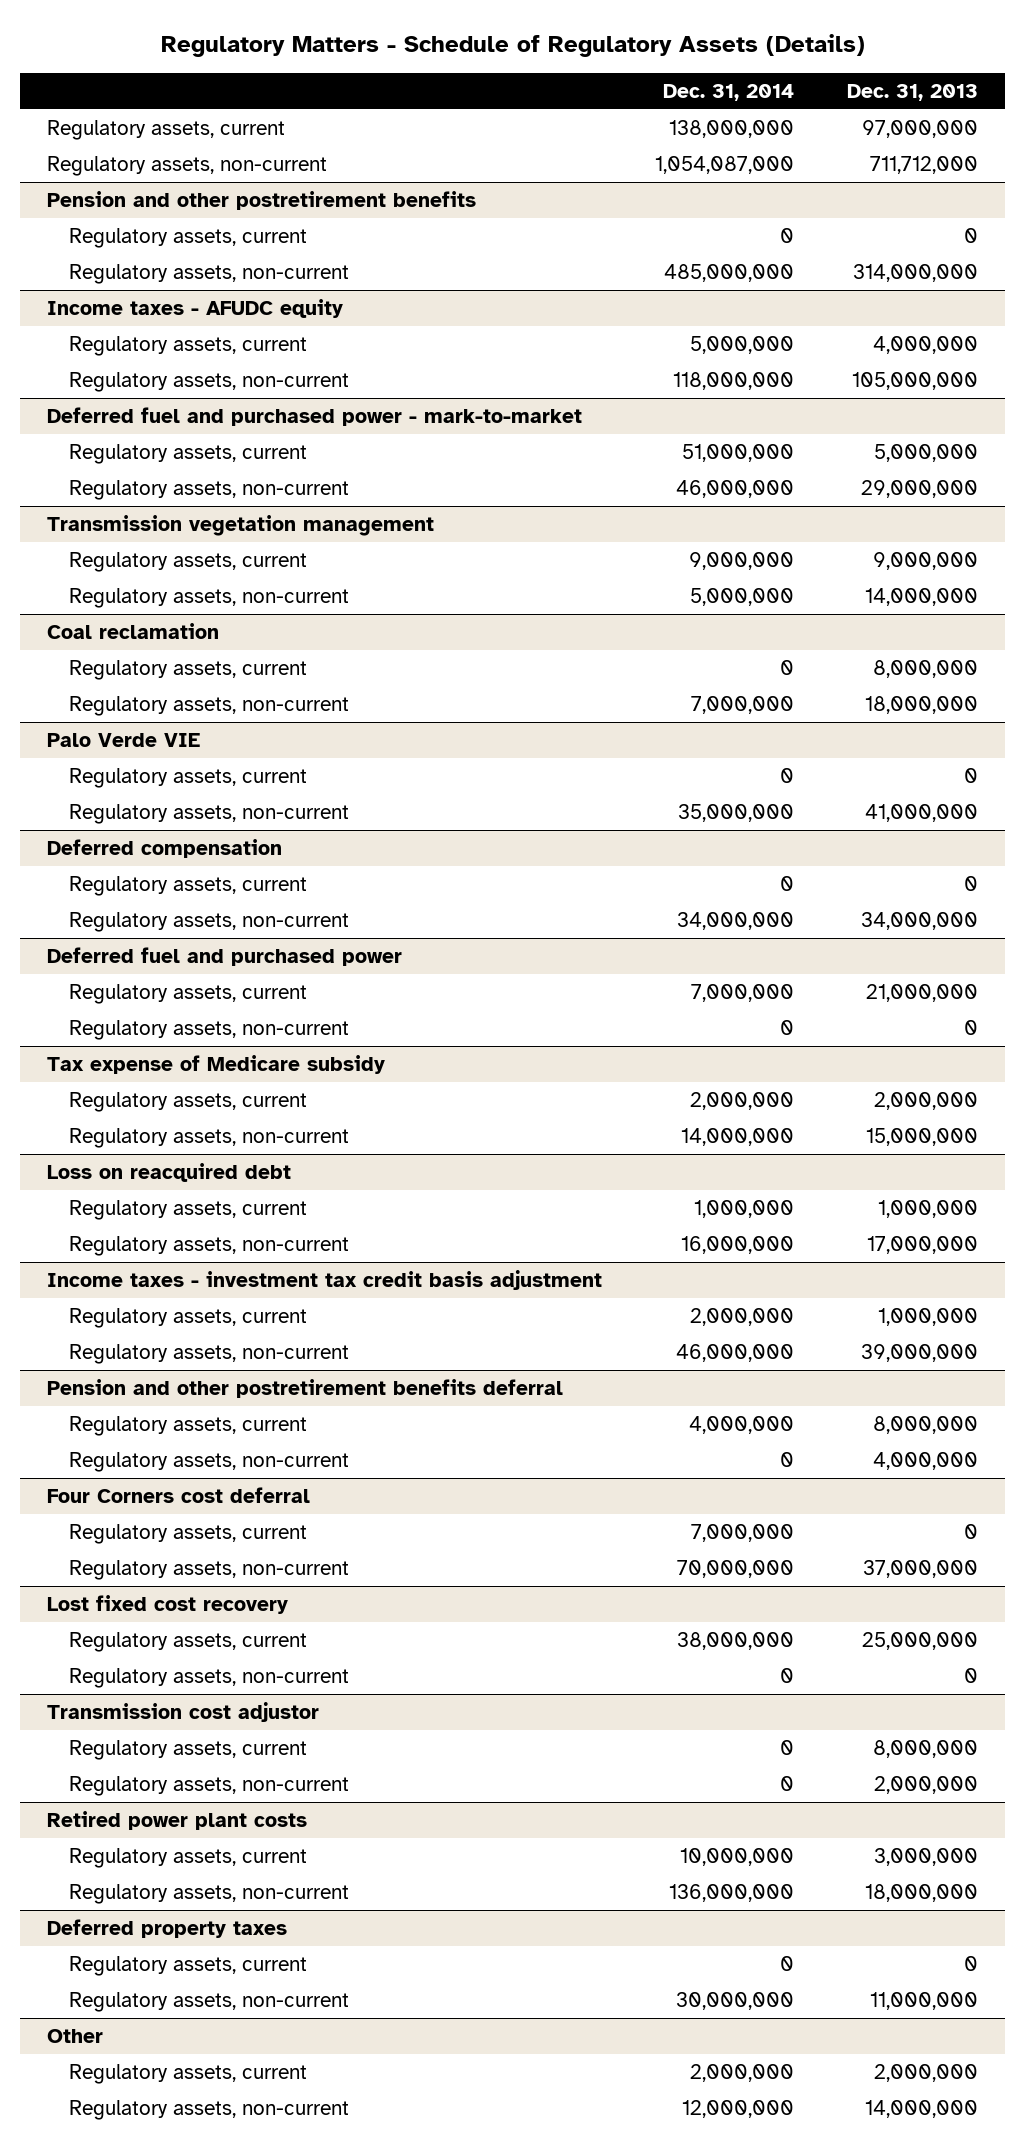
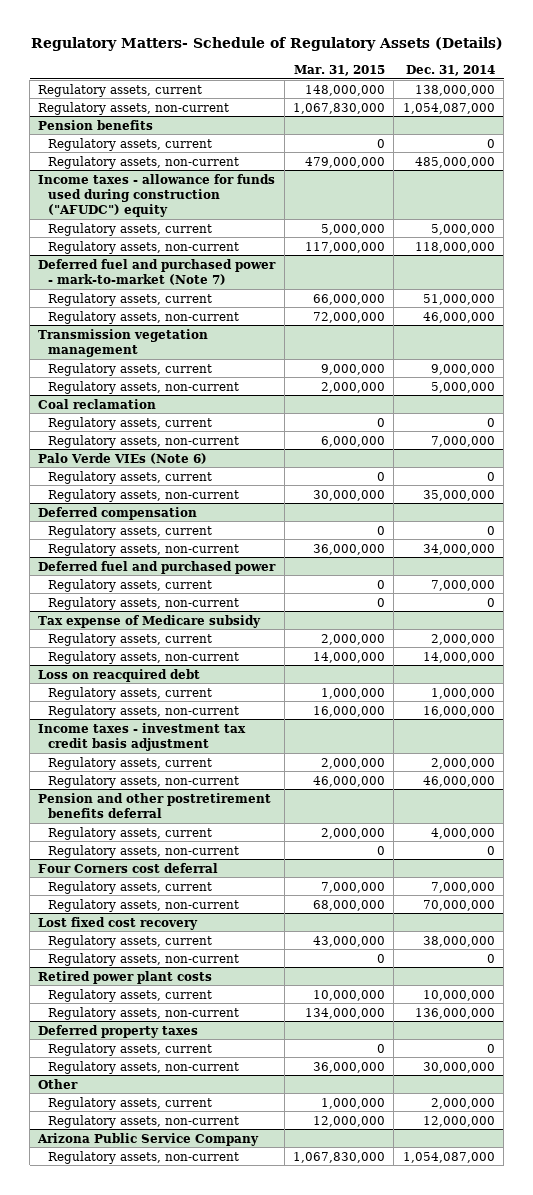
- Regulatory Matters - Schedule of Regulatory Assets (Details)
+ Regulatory Matters- Schedule of Regulatory Assets (Details)
- | Dec. 31, 2014 | Dec. 31, 2013
+ | Mar. 31, 2015 | Dec. 31, 2014
- Pension and other postretirement benefits
+ Pension benefits
- Income taxes - AFUDC equity
+ Income taxes - allowance for funds used during construction ("AFUDC") equity
- Deferred fuel and purchased power - mark-to-market
+ Deferred fuel and purchased power - mark-to-market (Note 7)
- Palo Verde VIE
+ Palo Verde VIEs (Note 6)
- Transmission cost adjustor
- Regulatory assets, current | 0 | 8,000,000
- Regulatory assets, non-current | 0 | 2,000,000
+ Arizona Public Service Company
+ Regulatory assets, non-current | 1,067,830,000 | 1,054,087,000

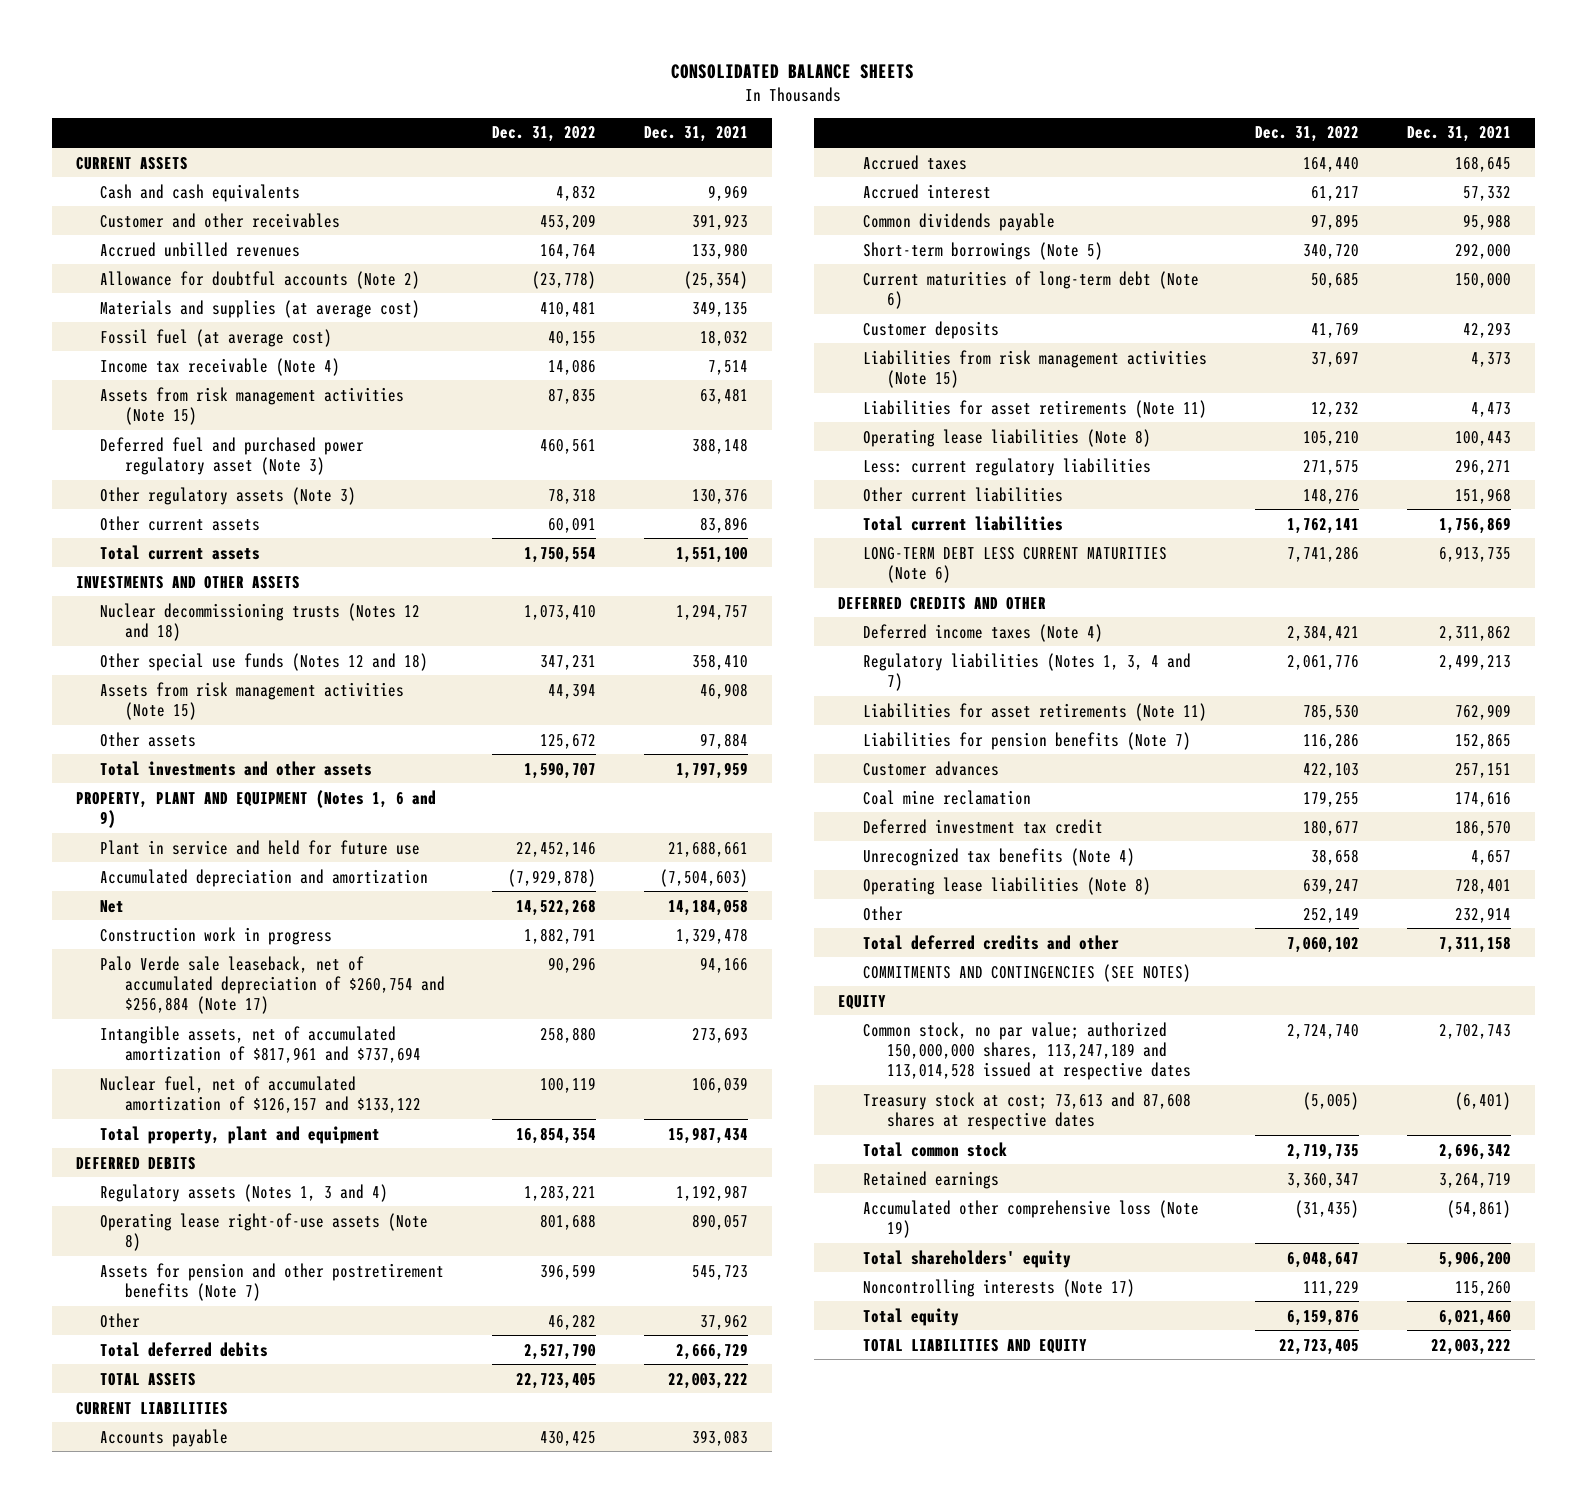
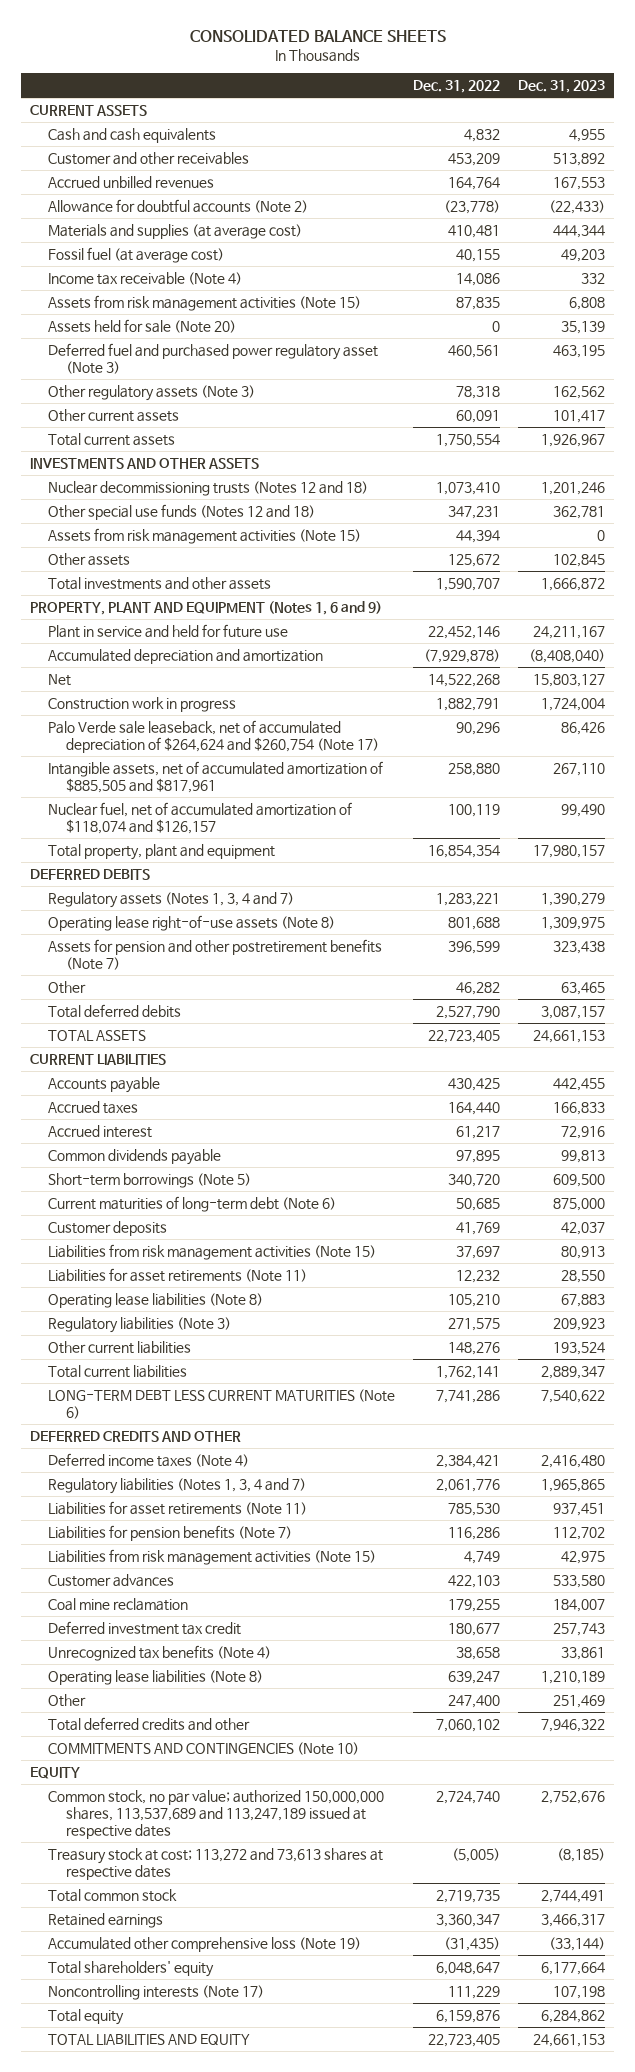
- | Dec. 31, 2022 | Dec. 31, 2021
+ | Dec. 31, 2022 | Dec. 31, 2023
+ Assets held for sale (Note 20) | 0 | 35,139
- Palo Verde sale leaseback, net of accumulated depreciation of $260,754 and $256,884 (Note 17) | 90,296 | 94,166
- Intangible assets, net of accumulated amortization of $817,961 and $737,694 | 258,880 | 273,693
- Nuclear fuel, net of accumulated amortization of $126,157 and $133,122 | 100,119 | 106,039
+ Palo Verde sale leaseback, net of accumulated depreciation of $264,624 and $260,754 (Note 17) | 90,296 | 86,426
+ Intangible assets, net of accumulated amortization of $885,505 and $817,961 | 258,880 | 267,110
+ Nuclear fuel, net of accumulated amortization of $118,074 and $126,157 | 100,119 | 99,490
- Regulatory assets (Notes 1, 3 and 4) | 1,283,221 | 1,192,987
+ Regulatory assets (Notes 1, 3, 4 and 7) | 1,283,221 | 1,390,279
- Less: current regulatory liabilities | 271,575 | 296,271
+ Regulatory liabilities (Note 3) | 271,575 | 209,923
+ Liabilities from risk management activities (Note 15) | 4,749 | 42,975
- Other | 252,149 | 232,914
+ Other | 247,400 | 251,469
- COMMITMENTS AND CONTINGENCIES (SEE NOTES)
+ COMMITMENTS AND CONTINGENCIES (Note 10)
- Common stock, no par value; authorized 150,000,000 shares, 113,247,189 and 113,014,528 issued at respective dates | 2,724,740 | 2,702,743
- Treasury stock at cost; 73,613 and 87,608 shares at respective dates | (5,005) | (6,401)
+ Common stock, no par value; authorized 150,000,000 shares, 113,537,689 and 113,247,189 issued at respective dates | 2,724,740 | 2,752,676
+ Treasury stock at cost; 113,272 and 73,613 shares at respective dates | (5,005) | (8,185)

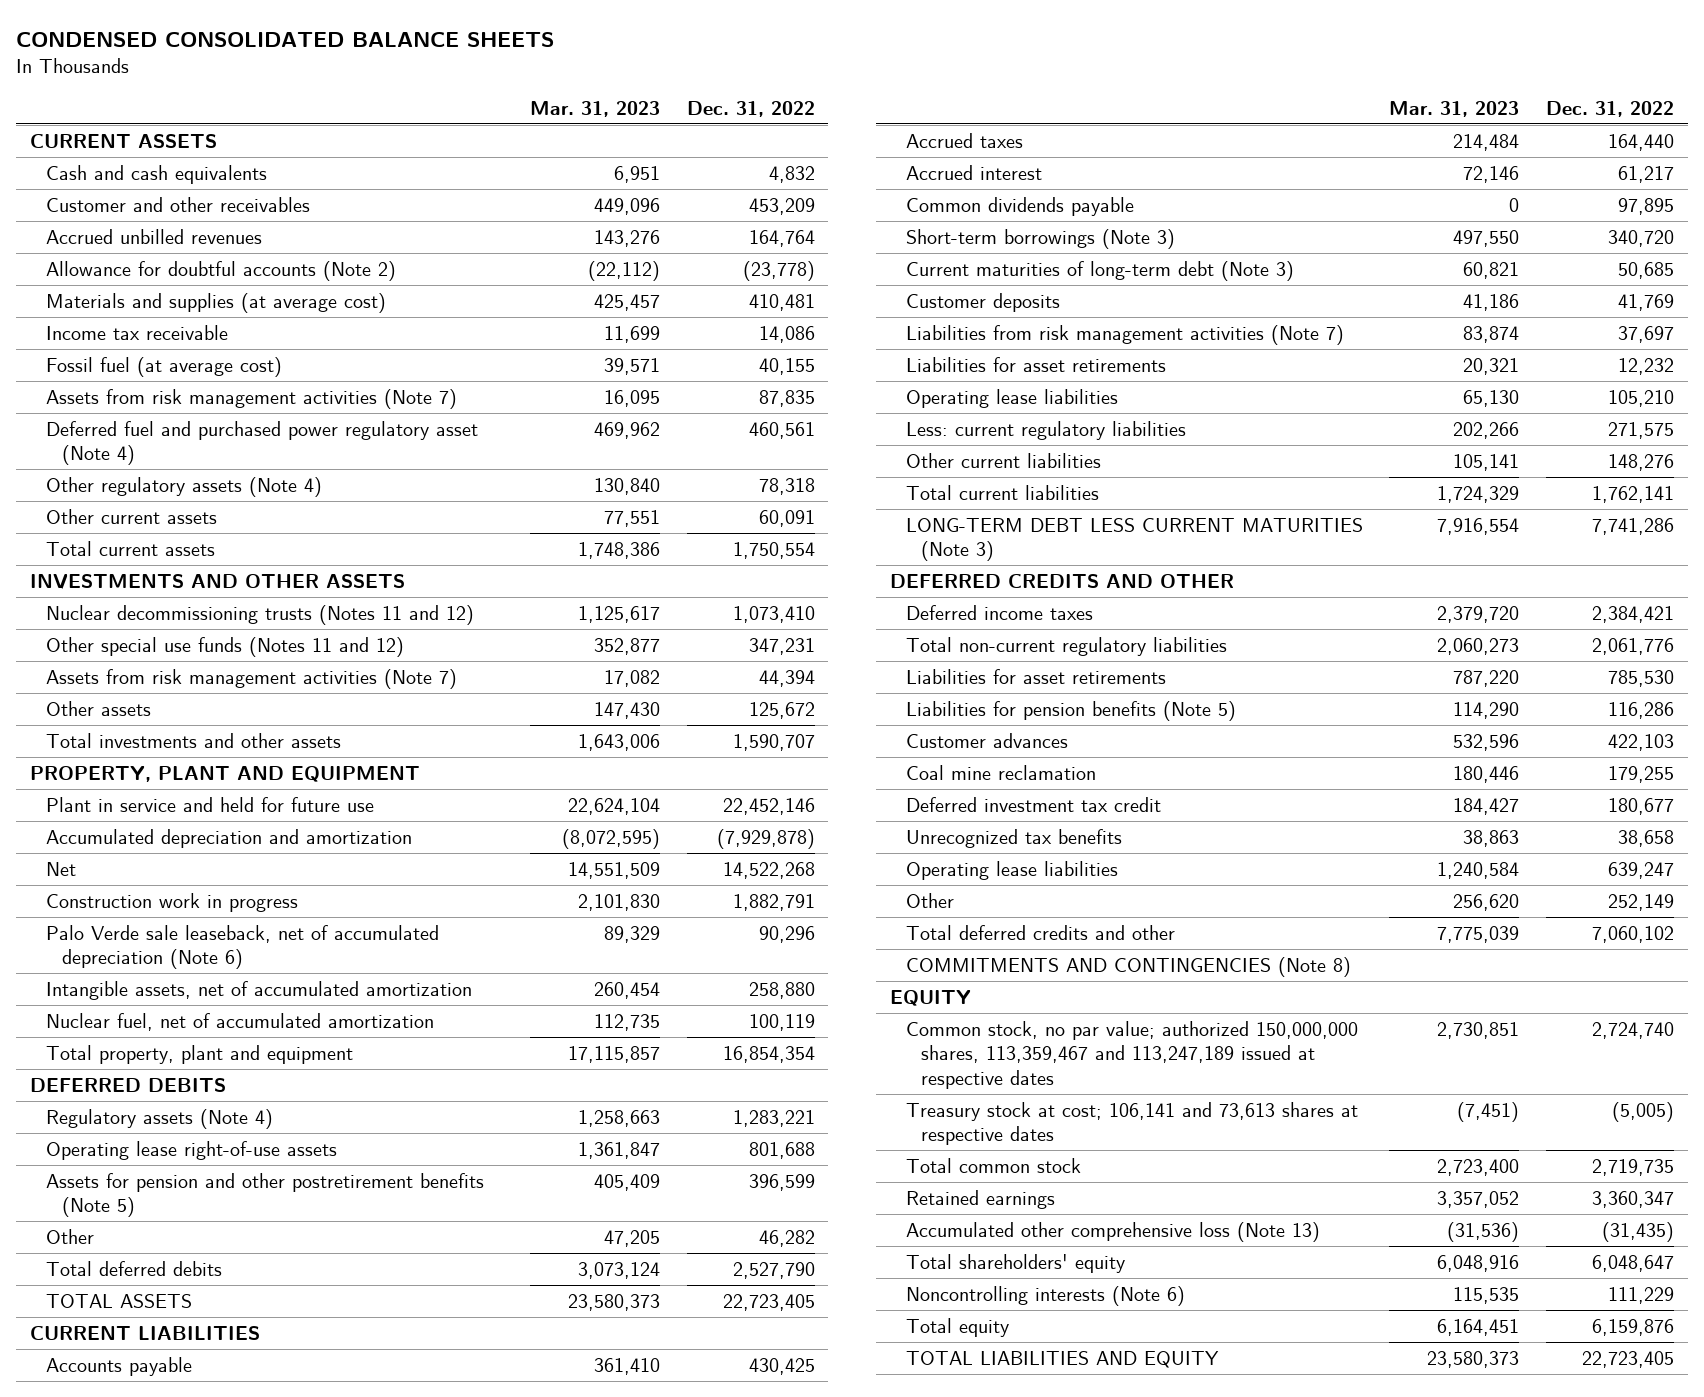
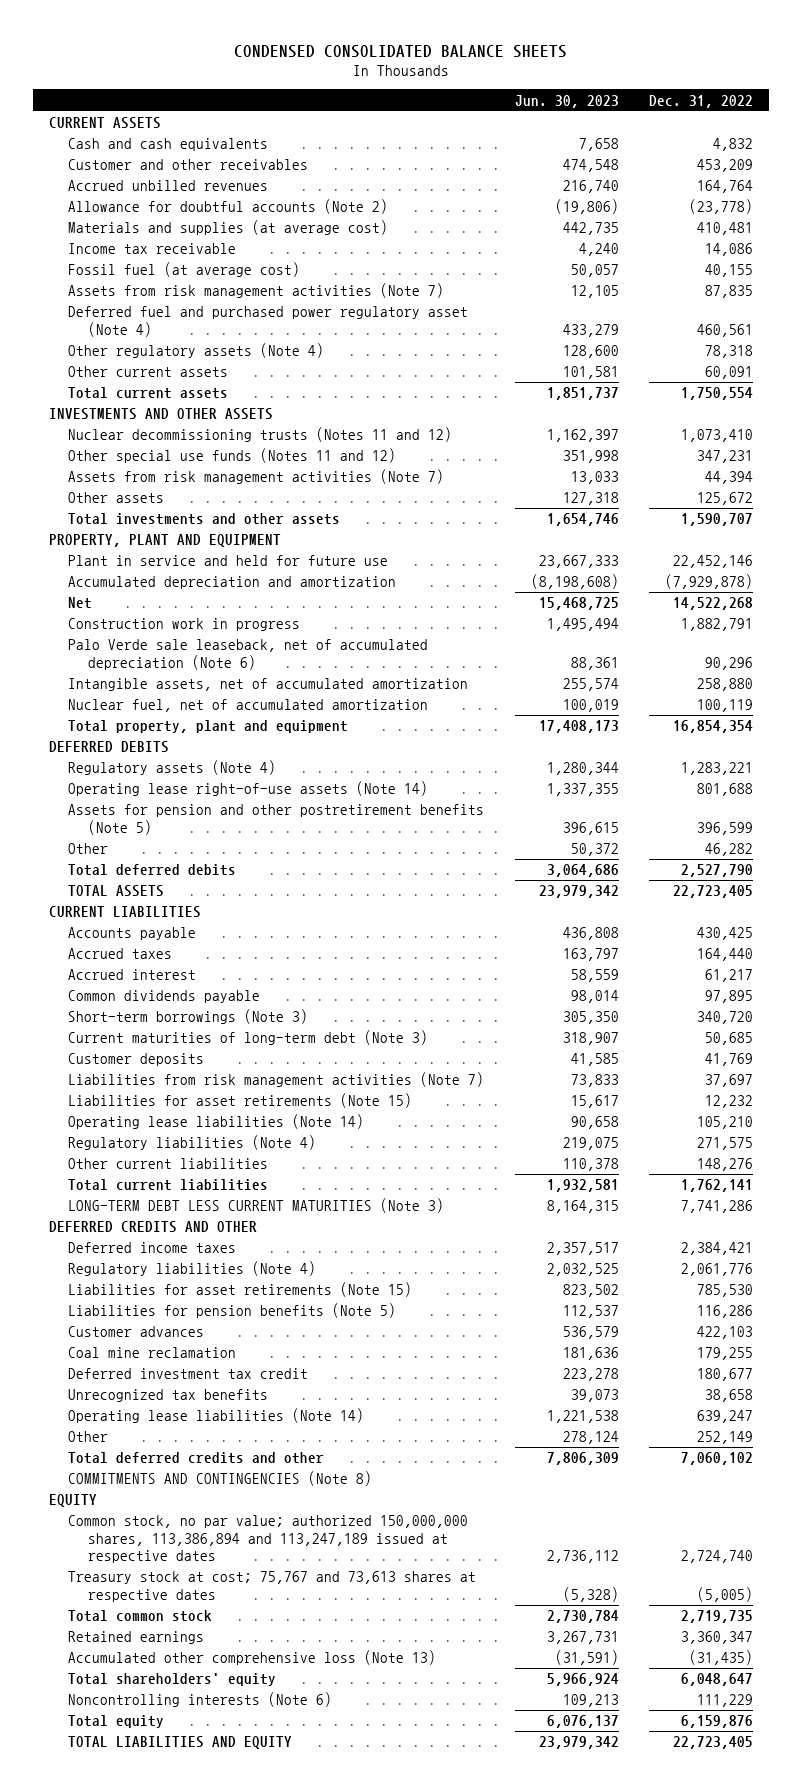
- | Mar. 31, 2023 | Dec. 31, 2022
+ | Jun. 30, 2023 | Dec. 31, 2022
- Operating lease right-of-use assets | 1,361,847 | 801,688
+ Operating lease right-of-use assets (Note 14) | 1,337,355 | 801,688
- Liabilities for asset retirements | 20,321 | 12,232
- Operating lease liabilities | 65,130 | 105,210
- Less: current regulatory liabilities | 202,266 | 271,575
+ Liabilities for asset retirements (Note 15) | 15,617 | 12,232
+ Operating lease liabilities (Note 14) | 90,658 | 105,210
+ Regulatory liabilities (Note 4) | 219,075 | 271,575
- Total non-current regulatory liabilities | 2,060,273 | 2,061,776
- Liabilities for asset retirements | 787,220 | 785,530
+ Regulatory liabilities (Note 4) | 2,032,525 | 2,061,776
+ Liabilities for asset retirements (Note 15) | 823,502 | 785,530
- Operating lease liabilities | 1,240,584 | 639,247
+ Operating lease liabilities (Note 14) | 1,221,538 | 639,247
- Common stock, no par value; authorized 150,000,000 shares, 113,359,467 and 113,247,189 issued at respective dates | 2,730,851 | 2,724,740
- Treasury stock at cost; 106,141 and 73,613 shares at respective dates | (7,451) | (5,005)
+ Common stock, no par value; authorized 150,000,000 shares, 113,386,894 and 113,247,189 issued at respective dates | 2,736,112 | 2,724,740
+ Treasury stock at cost; 75,767 and 73,613 shares at respective dates | (5,328) | (5,005)

